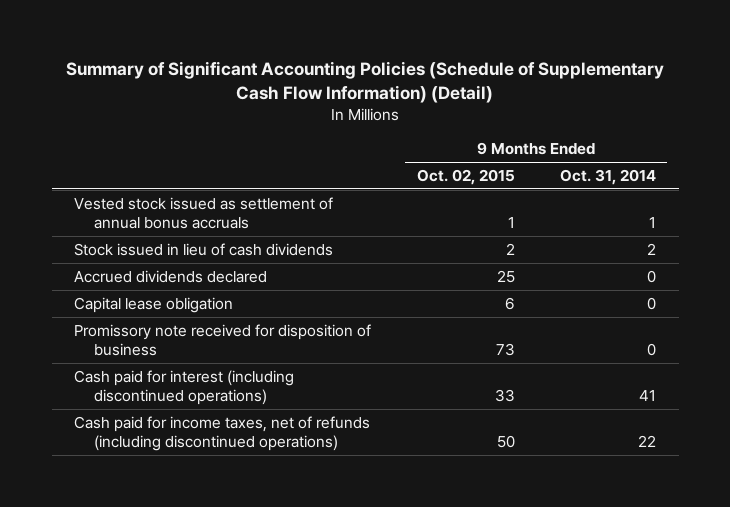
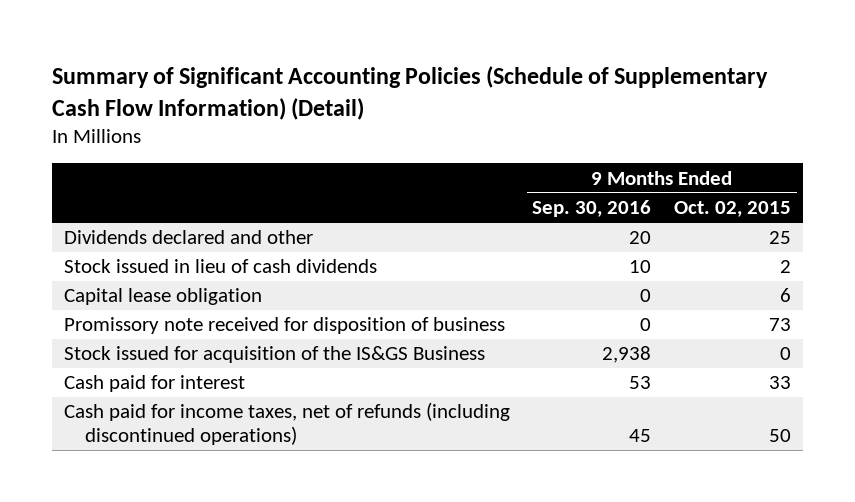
- | 9 Months Ended Oct. 02, 2015 | 9 Months Ended Oct. 31, 2014
+ | 9 Months Ended Sep. 30, 2016 | 9 Months Ended Oct. 02, 2015
- Vested stock issued as settlement of annual bonus accruals | 1 | 1
+ Dividends declared and other | 20 | 25
- Accrued dividends declared | 25 | 0
- Cash paid for interest (including discontinued operations) | 33 | 41
+ Stock issued for acquisition of the IS&GS Business | 2,938 | 0
+ Cash paid for interest | 53 | 33

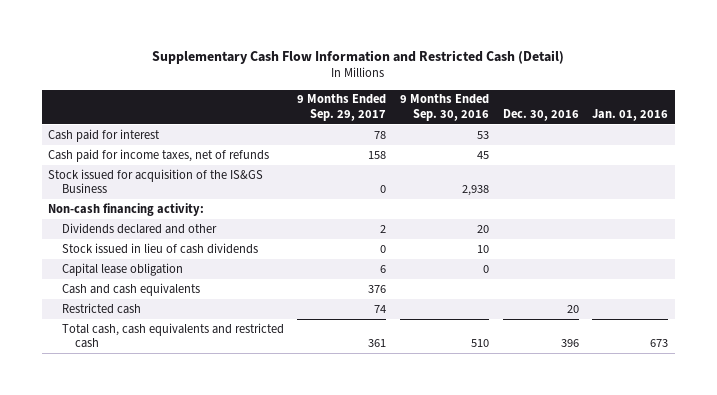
- Summary of Significant Accounting Policies (Schedule of Supplementary Cash Flow Information) (Detail)
+ Supplementary Cash Flow Information and Restricted Cash (Detail)
- | 9 Months Ended Sep. 30, 2016 | 9 Months Ended Oct. 02, 2015
+ | 9 Months Ended Sep. 29, 2017 | 9 Months Ended Sep. 30, 2016 | Dec. 30, 2016 | Jan. 01, 2016
moved up: Cash paid for interest | 78 | 53 | |
+ Cash paid for income taxes, net of refunds | 158 | 45 | |
moved up: Stock issued for acquisition of the IS&GS Business | 0 | 2,938 | |
+ Non-cash financing activity:
- Promissory note received for disposition of business | 0 | 73
- Cash paid for income taxes, net of refunds (including discontinued operations) | 45 | 50
+ Cash and cash equivalents | 376 | | |
+ Restricted cash | 74 | | 20 |
+ Total cash, cash equivalents and restricted cash | 361 | 510 | 396 | 673

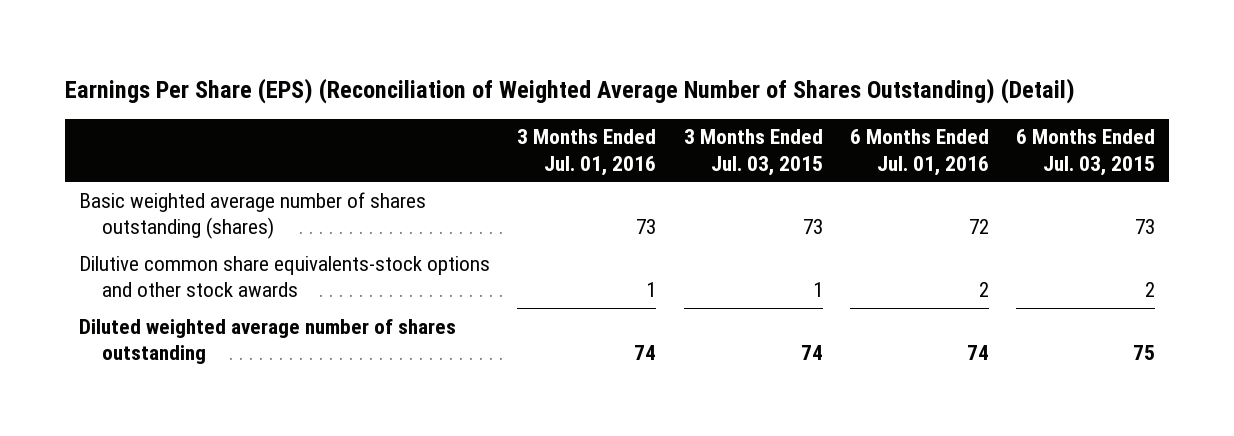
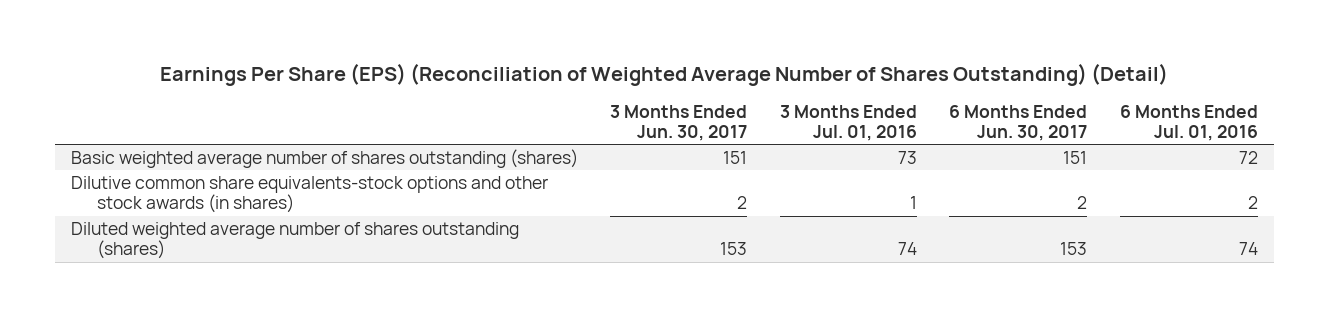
- | 3 Months Ended Jul. 01, 2016 | 3 Months Ended Jul. 03, 2015 | 6 Months Ended Jul. 01, 2016 | 6 Months Ended Jul. 03, 2015
+ | 3 Months Ended Jun. 30, 2017 | 3 Months Ended Jul. 01, 2016 | 6 Months Ended Jun. 30, 2017 | 6 Months Ended Jul. 01, 2016
- Dilutive common share equivalents-stock options and other stock awards | 1 | 1 | 2 | 2
- Diluted weighted average number of shares outstanding | 74 | 74 | 74 | 75
+ Dilutive common share equivalents-stock options and other stock awards (in shares) | 2 | 1 | 2 | 2
+ Diluted weighted average number of shares outstanding (shares) | 153 | 74 | 153 | 74

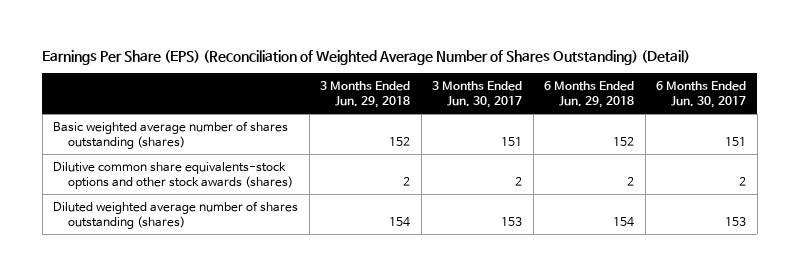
- | 3 Months Ended Jun. 30, 2017 | 3 Months Ended Jul. 01, 2016 | 6 Months Ended Jun. 30, 2017 | 6 Months Ended Jul. 01, 2016
+ | 3 Months Ended Jun. 29, 2018 | 3 Months Ended Jun. 30, 2017 | 6 Months Ended Jun. 29, 2018 | 6 Months Ended Jun. 30, 2017
- Dilutive common share equivalents-stock options and other stock awards (in shares) | 2 | 1 | 2 | 2
+ Dilutive common share equivalents-stock options and other stock awards (shares) | 2 | 2 | 2 | 2

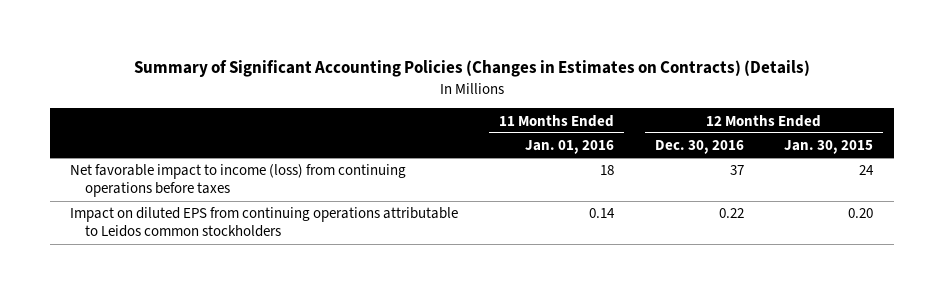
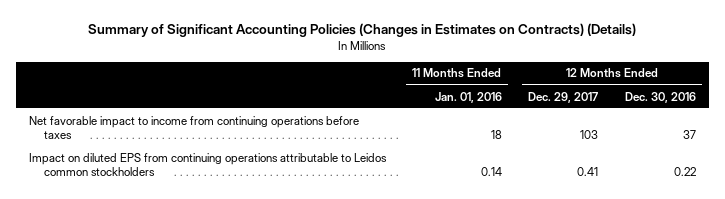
- | 11 Months Ended Jan. 01, 2016 | 12 Months Ended Dec. 30, 2016 | 12 Months Ended Jan. 30, 2015
+ | 11 Months Ended Jan. 01, 2016 | 12 Months Ended Dec. 29, 2017 | 12 Months Ended Dec. 30, 2016
- Net favorable impact to income (loss) from continuing operations before taxes | 18 | 37 | 24
+ Net favorable impact to income from continuing operations before taxes | 18 | 103 | 37

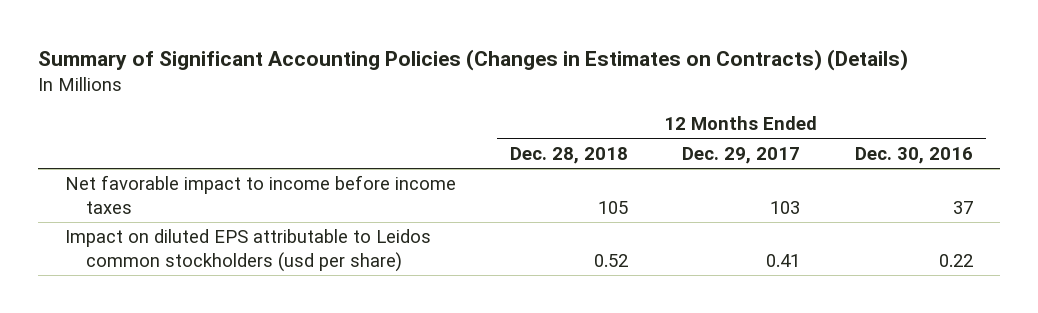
- | 11 Months Ended Jan. 01, 2016 | 12 Months Ended Dec. 29, 2017 | 12 Months Ended Dec. 30, 2016
+ | 12 Months Ended Dec. 28, 2018 | 12 Months Ended Dec. 29, 2017 | 12 Months Ended Dec. 30, 2016
- Net favorable impact to income from continuing operations before taxes | 18 | 103 | 37
- Impact on diluted EPS from continuing operations attributable to Leidos common stockholders | 0.14 | 0.41 | 0.22
+ Net favorable impact to income before income taxes | 105 | 103 | 37
+ Impact on diluted EPS attributable to Leidos common stockholders (usd per share) | 0.52 | 0.41 | 0.22

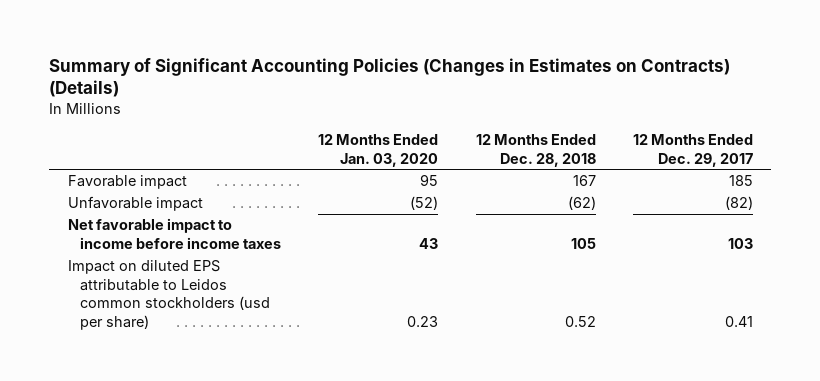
- | 12 Months Ended Dec. 28, 2018 | 12 Months Ended Dec. 29, 2017 | 12 Months Ended Dec. 30, 2016
+ | 12 Months Ended Jan. 03, 2020 | 12 Months Ended Dec. 28, 2018 | 12 Months Ended Dec. 29, 2017
+ Favorable impact | 95 | 167 | 185
+ Unfavorable impact | (52) | (62) | (82)

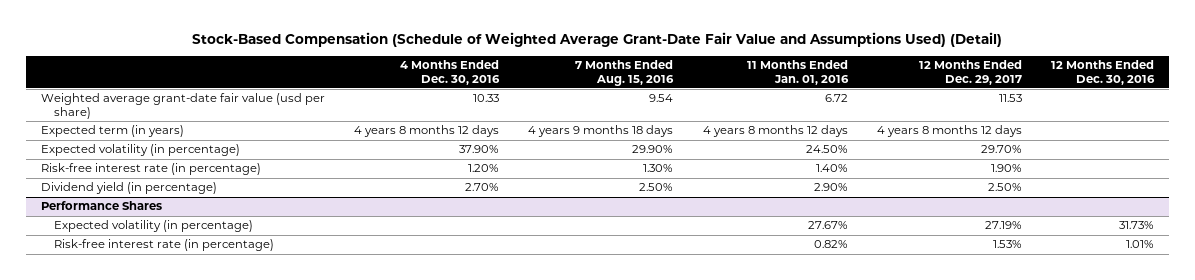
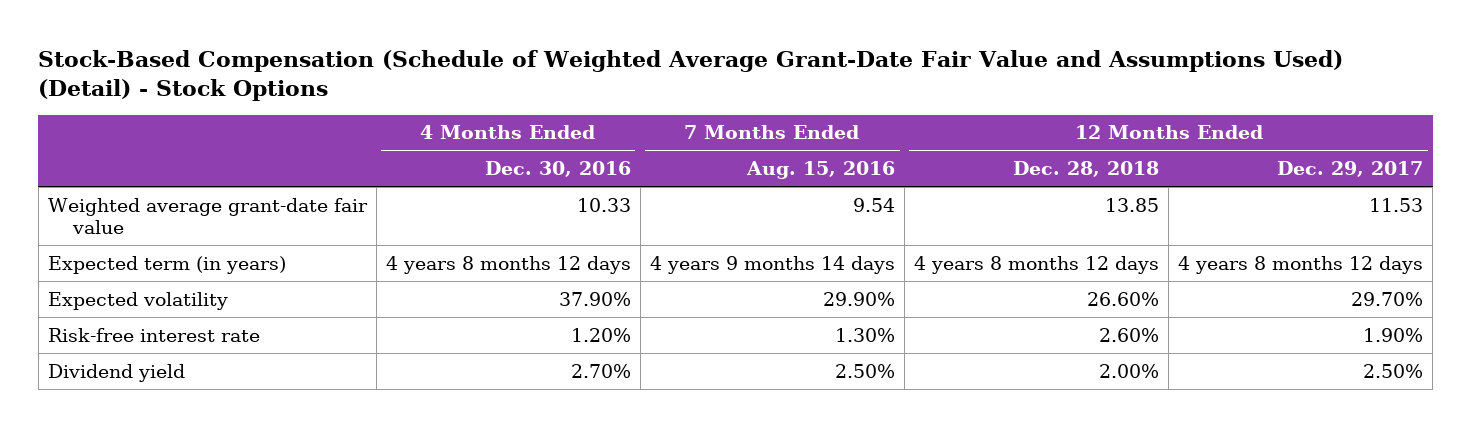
- Stock-Based Compensation (Schedule of Weighted Average Grant-Date Fair Value and Assumptions Used) (Detail)
+ Stock-Based Compensation (Schedule of Weighted Average Grant-Date Fair Value and Assumptions Used) (Detail) - Stock Options
- | 4 Months Ended Dec. 30, 2016 | 7 Months Ended Aug. 15, 2016 | 11 Months Ended Jan. 01, 2016 | 12 Months Ended Dec. 29, 2017 | 12 Months Ended Dec. 30, 2016
+ | 4 Months Ended Dec. 30, 2016 | 7 Months Ended Aug. 15, 2016 | 12 Months Ended Dec. 28, 2018 | 12 Months Ended Dec. 29, 2017
- Weighted average grant-date fair value (usd per share) | 10.33 | 9.54 | 6.72 | 11.53 |
- Expected term (in years) | 4 years 8 months 12 days | 4 years 9 months 18 days | 4 years 8 months 12 days | 4 years 8 months 12 days |
- Expected volatility (in percentage) | 37.90% | 29.90% | 24.50% | 29.70% |
- Risk-free interest rate (in percentage) | 1.20% | 1.30% | 1.40% | 1.90% |
- Dividend yield (in percentage) | 2.70% | 2.50% | 2.90% | 2.50% |
- Performance Shares
- Expected volatility (in percentage) | | | 27.67% | 27.19% | 31.73%
- Risk-free interest rate (in percentage) | | | 0.82% | 1.53% | 1.01%
+ Weighted average grant-date fair value | 10.33 | 9.54 | 13.85 | 11.53
+ Expected term (in years) | 4 years 8 months 12 days | 4 years 9 months 14 days | 4 years 8 months 12 days | 4 years 8 months 12 days
+ Expected volatility | 37.90% | 29.90% | 26.60% | 29.70%
+ Risk-free interest rate | 1.20% | 1.30% | 2.60% | 1.90%
+ Dividend yield | 2.70% | 2.50% | 2.00% | 2.50%

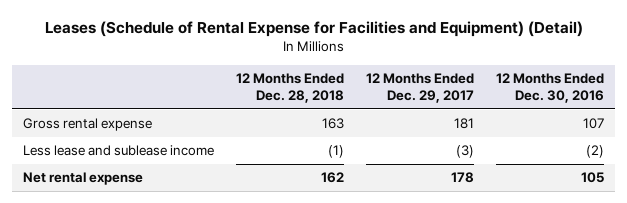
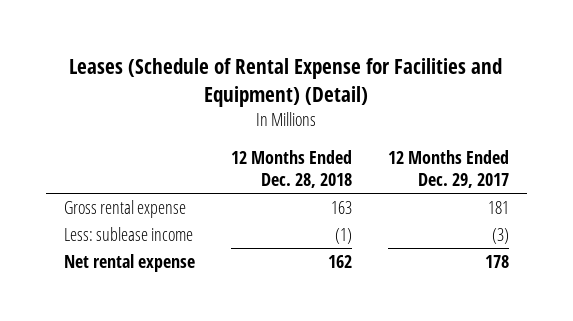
- | 12 Months Ended Dec. 28, 2018 | 12 Months Ended Dec. 29, 2017 | 12 Months Ended Dec. 30, 2016
+ | 12 Months Ended Dec. 28, 2018 | 12 Months Ended Dec. 29, 2017
- Less lease and sublease income | (1) | (3) | (2)
+ Less: sublease income | (1) | (3)

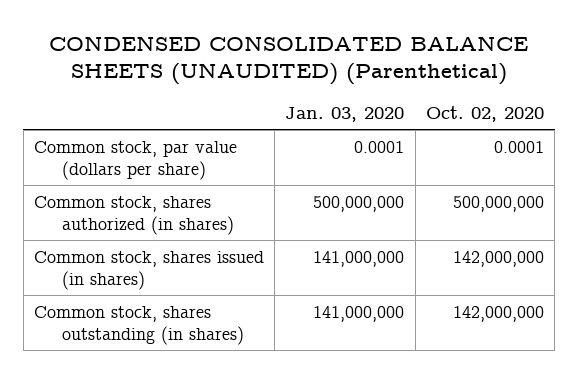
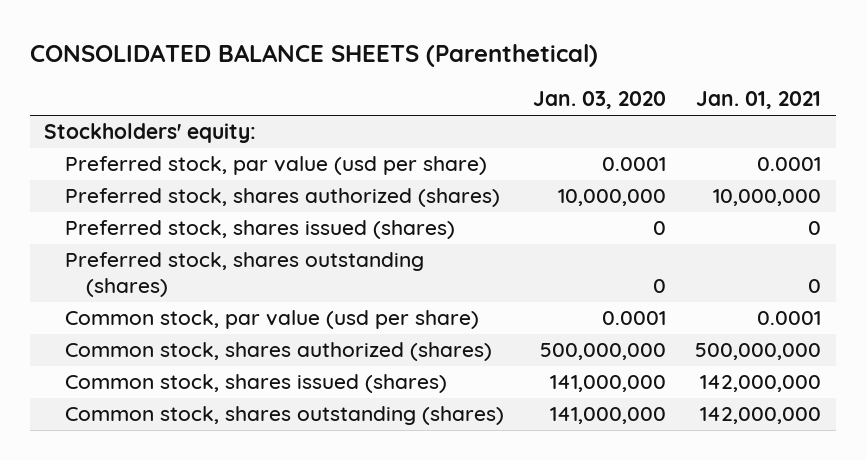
- CONDENSED CONSOLIDATED BALANCE SHEETS (UNAUDITED) (Parenthetical)
+ CONSOLIDATED BALANCE SHEETS (Parenthetical)
- | Jan. 03, 2020 | Oct. 02, 2020
+ | Jan. 03, 2020 | Jan. 01, 2021
- Common stock, par value (dollars per share) | 0.0001 | 0.0001
- Common stock, shares authorized (in shares) | 500,000,000 | 500,000,000
- Common stock, shares issued (in shares) | 141,000,000 | 142,000,000
- Common stock, shares outstanding (in shares) | 141,000,000 | 142,000,000
+ Stockholders' equity:
+ Preferred stock, par value (usd per share) | 0.0001 | 0.0001
+ Preferred stock, shares authorized (shares) | 10,000,000 | 10,000,000
+ Preferred stock, shares issued (shares) | 0 | 0
+ Preferred stock, shares outstanding (shares) | 0 | 0
+ Common stock, par value (usd per share) | 0.0001 | 0.0001
+ Common stock, shares authorized (shares) | 500,000,000 | 500,000,000
+ Common stock, shares issued (shares) | 141,000,000 | 142,000,000
+ Common stock, shares outstanding (shares) | 141,000,000 | 142,000,000

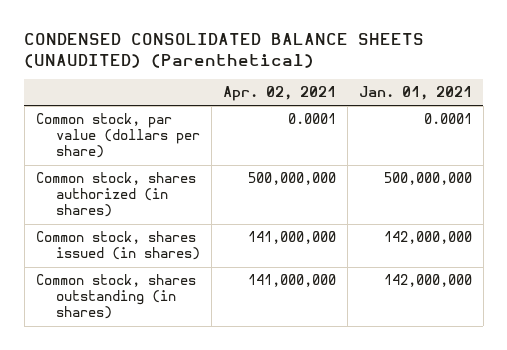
- CONSOLIDATED BALANCE SHEETS (Parenthetical)
+ CONDENSED CONSOLIDATED BALANCE SHEETS (UNAUDITED) (Parenthetical)
- | Jan. 03, 2020 | Jan. 01, 2021
+ | Apr. 02, 2021 | Jan. 01, 2021
- Stockholders' equity:
- Preferred stock, par value (usd per share) | 0.0001 | 0.0001
- Preferred stock, shares authorized (shares) | 10,000,000 | 10,000,000
- Preferred stock, shares issued (shares) | 0 | 0
- Preferred stock, shares outstanding (shares) | 0 | 0
- Common stock, par value (usd per share) | 0.0001 | 0.0001
- Common stock, shares authorized (shares) | 500,000,000 | 500,000,000
- Common stock, shares issued (shares) | 141,000,000 | 142,000,000
- Common stock, shares outstanding (shares) | 141,000,000 | 142,000,000
+ Common stock, par value (dollars per share) | 0.0001 | 0.0001
+ Common stock, shares authorized (in shares) | 500,000,000 | 500,000,000
+ Common stock, shares issued (in shares) | 141,000,000 | 142,000,000
+ Common stock, shares outstanding (in shares) | 141,000,000 | 142,000,000

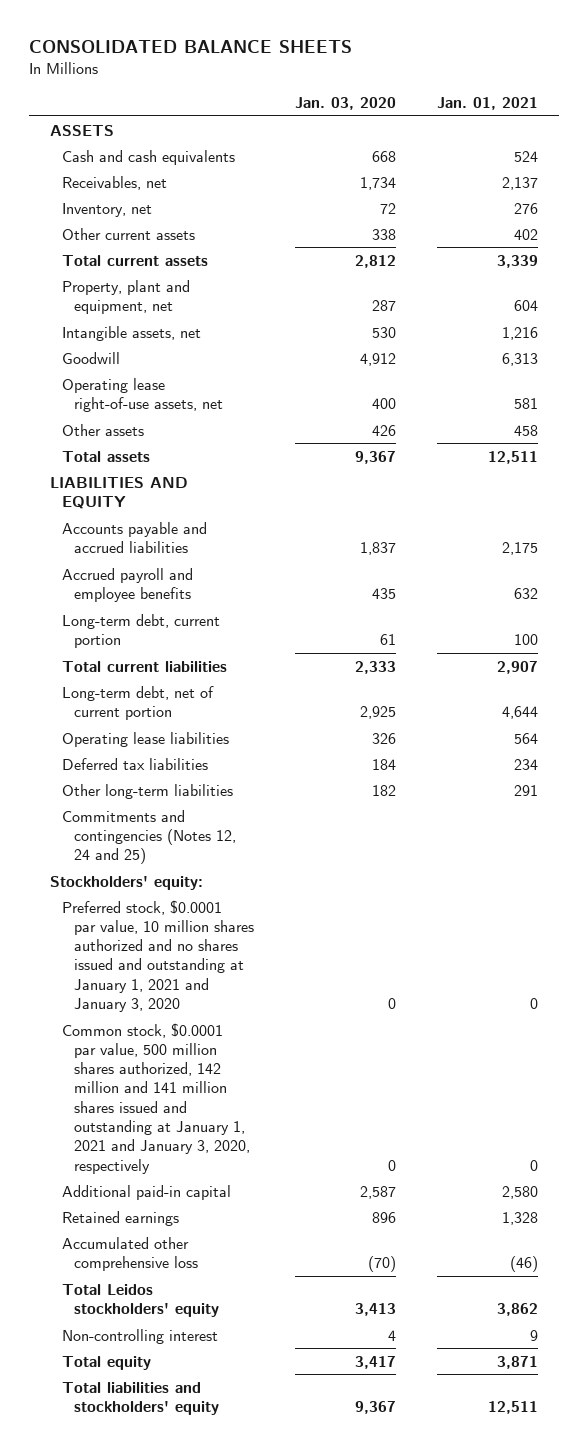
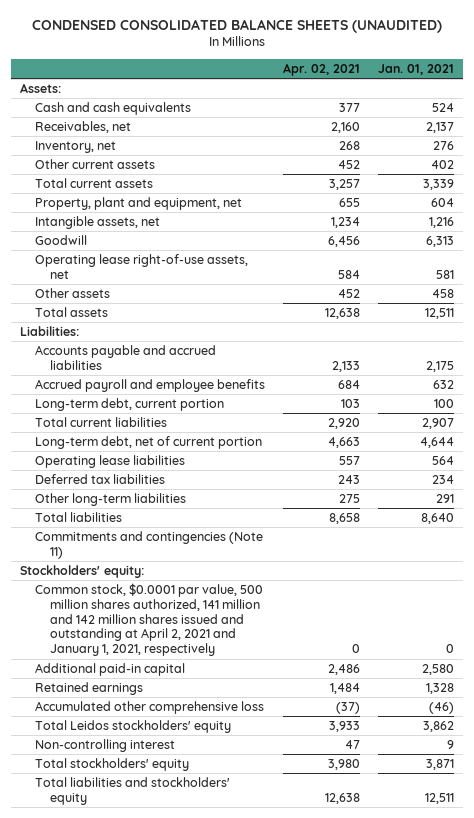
- CONSOLIDATED BALANCE SHEETS
+ CONDENSED CONSOLIDATED BALANCE SHEETS (UNAUDITED)
- | Jan. 03, 2020 | Jan. 01, 2021
+ | Apr. 02, 2021 | Jan. 01, 2021
- ASSETS
+ Assets:
- LIABILITIES AND EQUITY
+ Liabilities:
- Commitments and contingencies (Notes 12, 24 and 25)
+ Total liabilities | 8,658 | 8,640
+ Commitments and contingencies (Note 11)
- Preferred stock, $0.0001 par value, 10 million shares authorized and no shares issued and outstanding at January 1, 2021 and January 3, 2020 | 0 | 0
- Common stock, $0.0001 par value, 500 million shares authorized, 142 million and 141 million shares issued and outstanding at January 1, 2021 and January 3, 2020, respectively | 0 | 0
+ Common stock, $0.0001 par value, 500 million shares authorized, 141 million and 142 million shares issued and outstanding at April 2, 2021 and January 1, 2021, respectively | 0 | 0
- Total equity | 3,417 | 3,871
+ Total stockholders' equity | 3,980 | 3,871

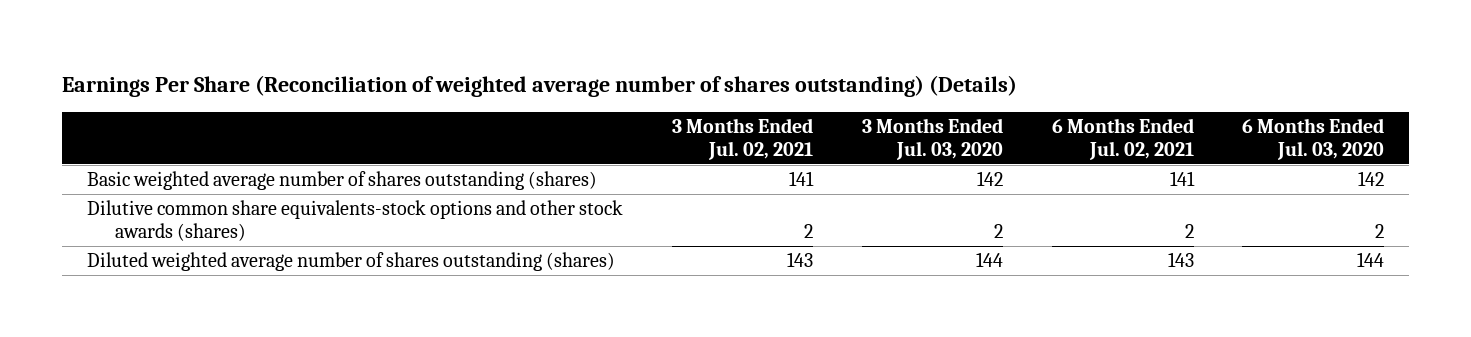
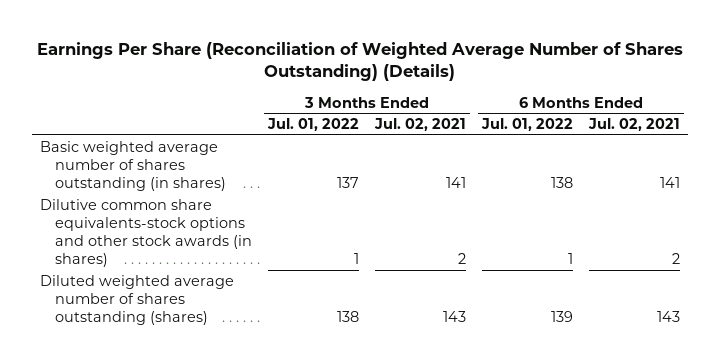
- Earnings Per Share (Reconciliation of weighted average number of shares outstanding) (Details)
+ Earnings Per Share (Reconciliation of Weighted Average Number of Shares Outstanding) (Details)
- | 3 Months Ended Jul. 02, 2021 | 3 Months Ended Jul. 03, 2020 | 6 Months Ended Jul. 02, 2021 | 6 Months Ended Jul. 03, 2020
+ | 3 Months Ended Jul. 01, 2022 | 3 Months Ended Jul. 02, 2021 | 6 Months Ended Jul. 01, 2022 | 6 Months Ended Jul. 02, 2021
- Basic weighted average number of shares outstanding (shares) | 141 | 142 | 141 | 142
- Dilutive common share equivalents-stock options and other stock awards (shares) | 2 | 2 | 2 | 2
+ Basic weighted average number of shares outstanding (in shares) | 137 | 141 | 138 | 141
+ Dilutive common share equivalents-stock options and other stock awards (in shares) | 1 | 2 | 1 | 2

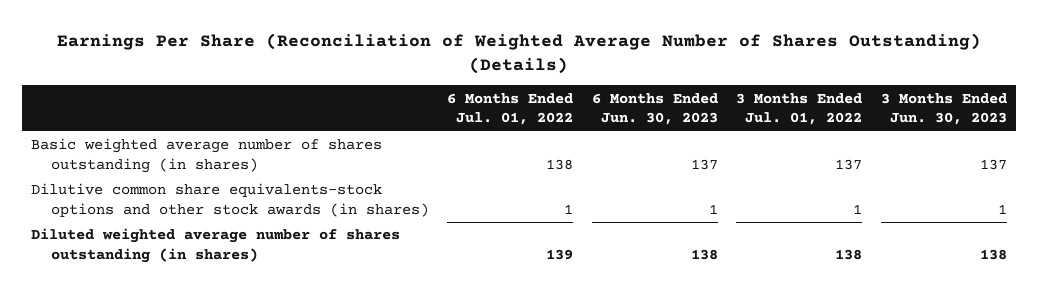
- | 3 Months Ended Jul. 01, 2022 | 3 Months Ended Jul. 02, 2021 | 6 Months Ended Jul. 01, 2022 | 6 Months Ended Jul. 02, 2021
+ | 6 Months Ended Jul. 01, 2022 | 6 Months Ended Jun. 30, 2023 | 3 Months Ended Jul. 01, 2022 | 3 Months Ended Jun. 30, 2023
- Diluted weighted average number of shares outstanding (shares) | 138 | 143 | 139 | 143
+ Diluted weighted average number of shares outstanding (in shares) | 139 | 138 | 138 | 138

